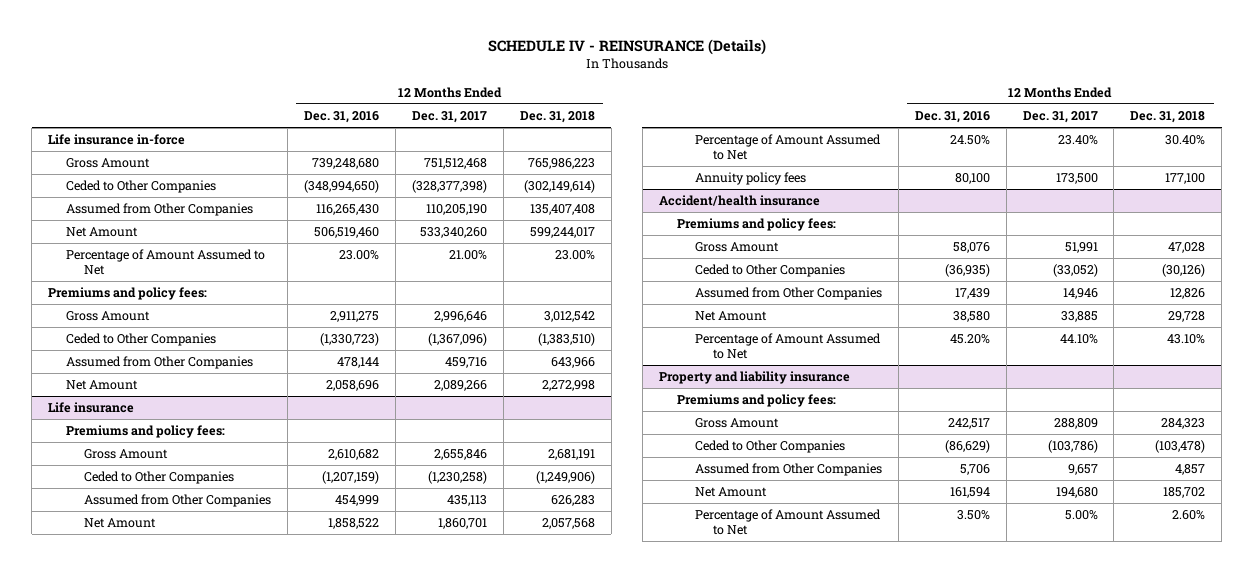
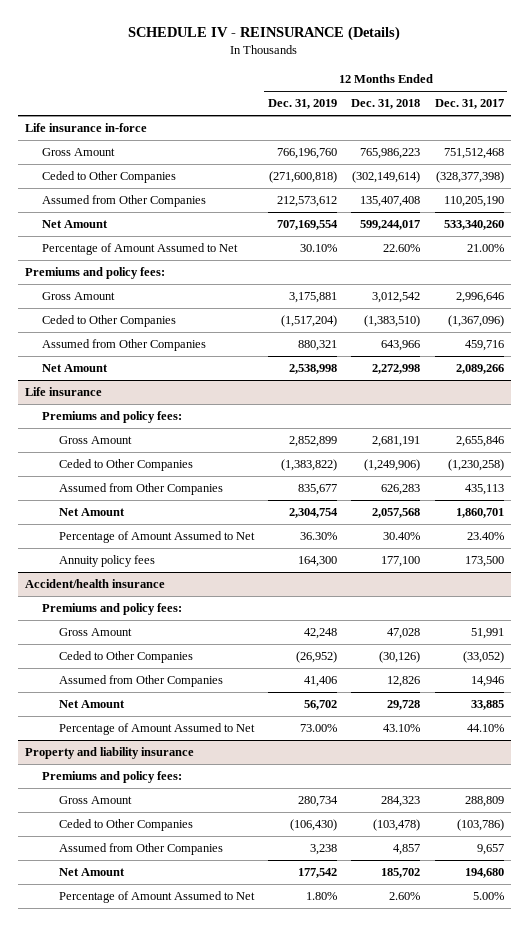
- | 12 Months Ended Dec. 31, 2016 | 12 Months Ended Dec. 31, 2017 | 12 Months Ended Dec. 31, 2018
+ | 12 Months Ended Dec. 31, 2019 | 12 Months Ended Dec. 31, 2018 | 12 Months Ended Dec. 31, 2017
- Percentage of Amount Assumed to Net | 23.00% | 21.00% | 23.00%
+ Percentage of Amount Assumed to Net | 30.10% | 22.60% | 21.00%

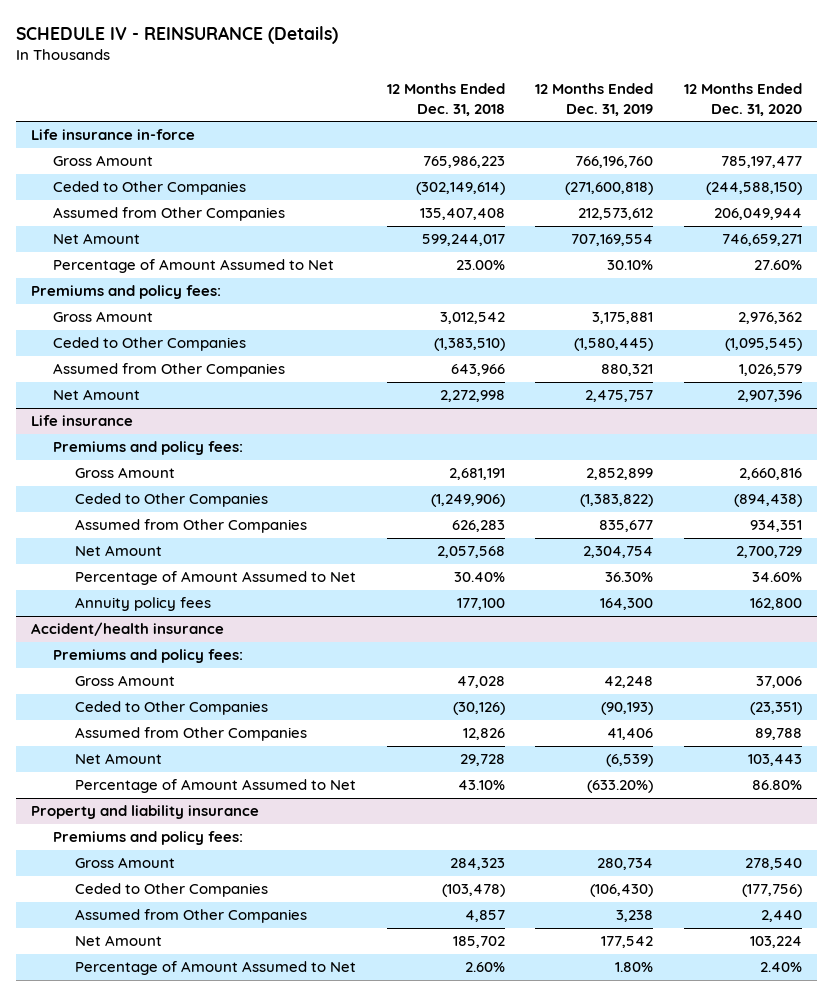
- | 12 Months Ended Dec. 31, 2019 | 12 Months Ended Dec. 31, 2018 | 12 Months Ended Dec. 31, 2017
+ | 12 Months Ended Dec. 31, 2018 | 12 Months Ended Dec. 31, 2019 | 12 Months Ended Dec. 31, 2020
- Percentage of Amount Assumed to Net | 30.10% | 22.60% | 21.00%
+ Percentage of Amount Assumed to Net | 23.00% | 30.10% | 27.60%
- Ceded to Other Companies | (1,517,204) | (1,383,510) | (1,367,096)
+ Ceded to Other Companies | (1,383,510) | (1,580,445) | (1,095,545)
- Net Amount | 2,538,998 | 2,272,998 | 2,089,266
+ Net Amount | 2,272,998 | 2,475,757 | 2,907,396
@ Accident/health insurance
- Ceded to Other Companies | (26,952) | (30,126) | (33,052)
+ Ceded to Other Companies | (30,126) | (90,193) | (23,351)
- Net Amount | 56,702 | 29,728 | 33,885
- Percentage of Amount Assumed to Net | 73.00% | 43.10% | 44.10%
+ Net Amount | 29,728 | (6,539) | 103,443
+ Percentage of Amount Assumed to Net | 43.10% | (633.20%) | 86.80%

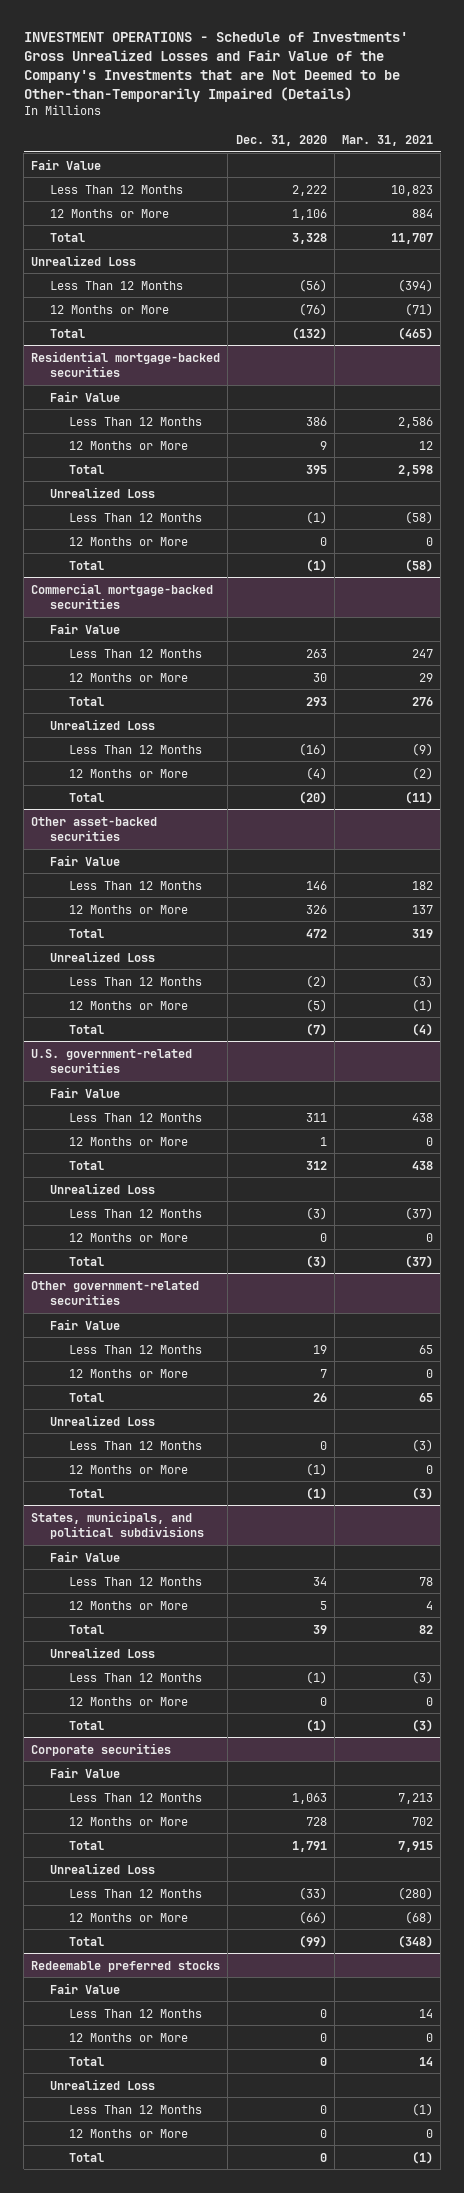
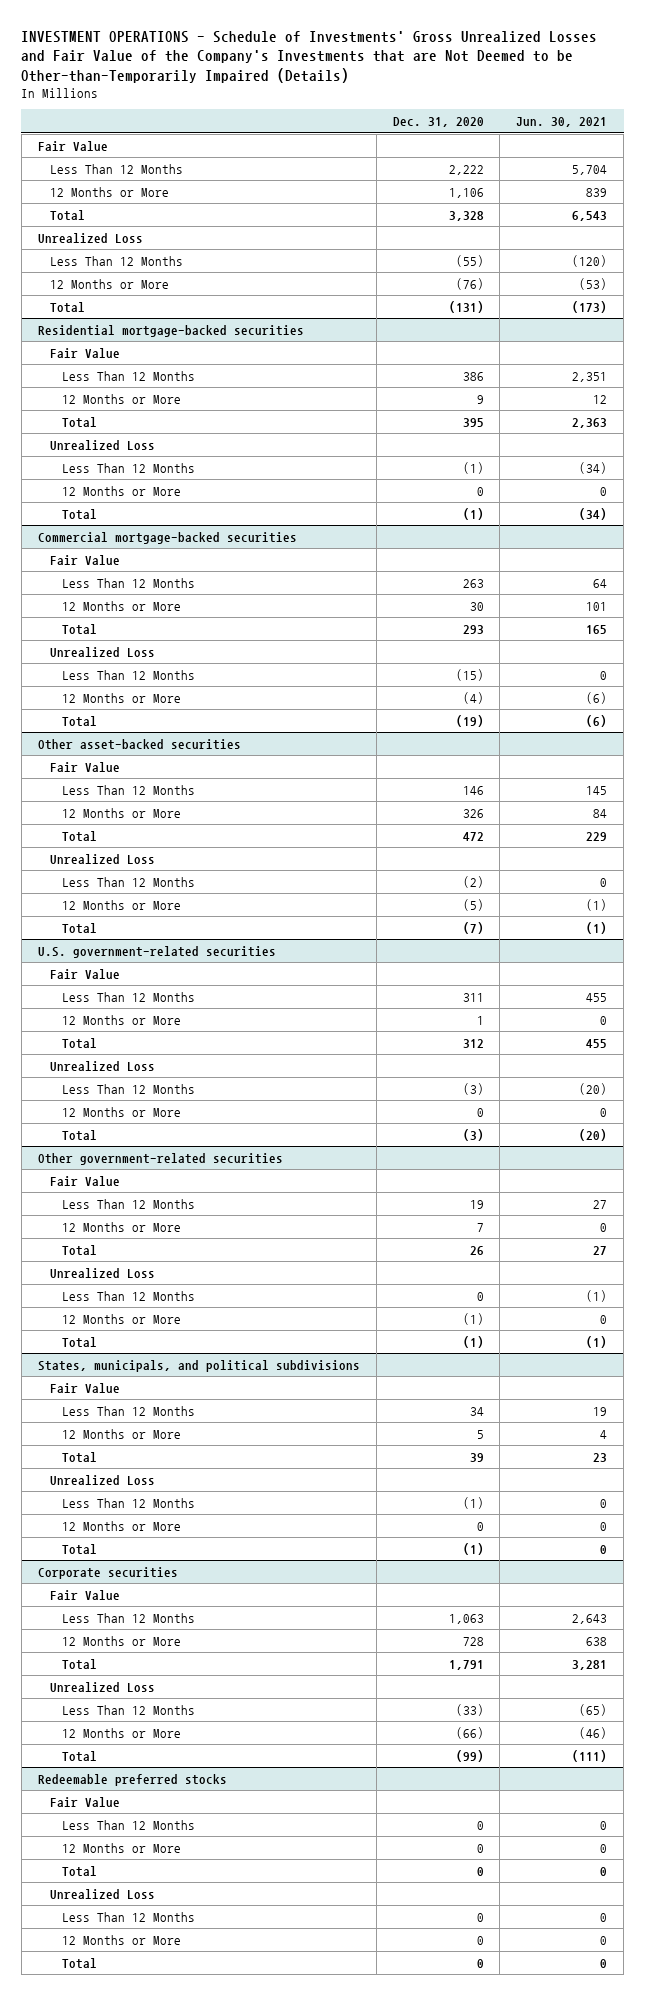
- | Dec. 31, 2020 | Mar. 31, 2021
+ | Dec. 31, 2020 | Jun. 30, 2021
- Less Than 12 Months | (56) | (394)
+ Less Than 12 Months | (55) | (120)
- Total | (132) | (465)
+ Total | (131) | (173)
@ Commercial mortgage-backed securities
- Less Than 12 Months | (16) | (9)
+ Less Than 12 Months | (15) | 0
- Total | (20) | (11)
+ Total | (19) | (6)

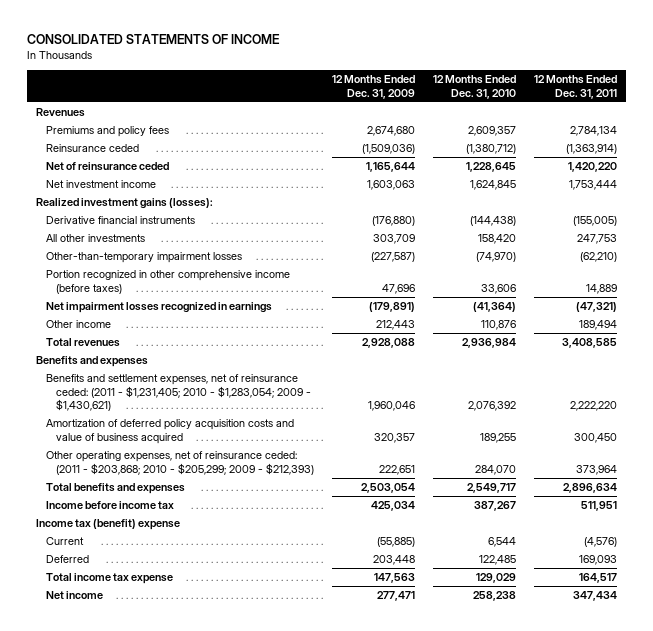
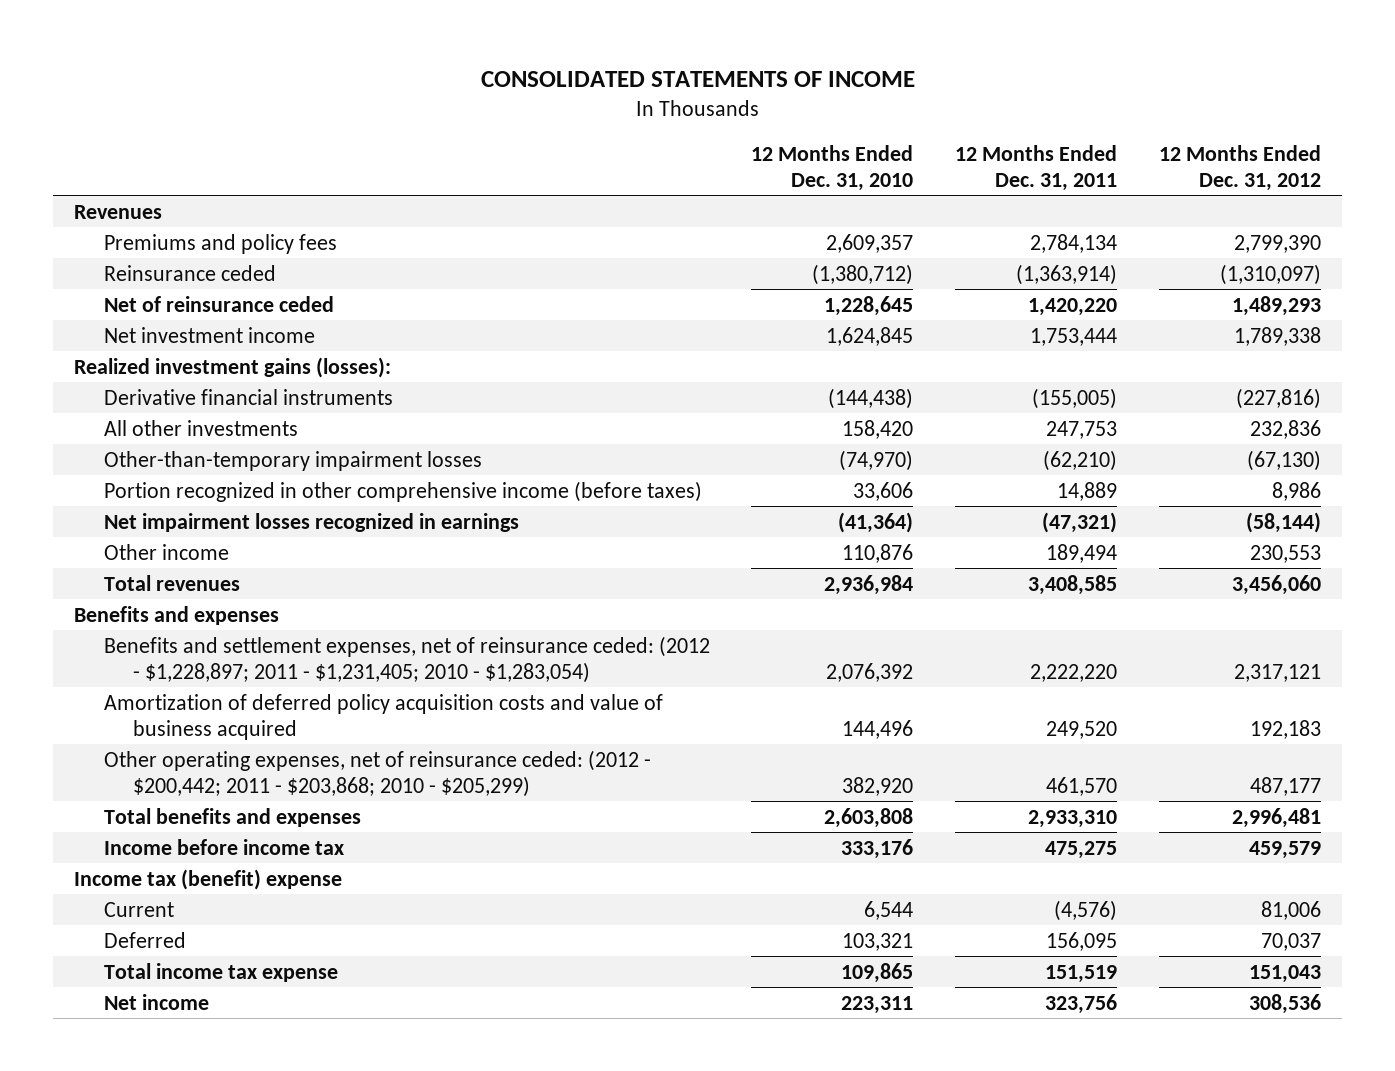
- | 12 Months Ended Dec. 31, 2009 | 12 Months Ended Dec. 31, 2010 | 12 Months Ended Dec. 31, 2011
+ | 12 Months Ended Dec. 31, 2010 | 12 Months Ended Dec. 31, 2011 | 12 Months Ended Dec. 31, 2012
- Benefits and settlement expenses, net of reinsurance ceded: (2011 - $1,231,405; 2010 - $1,283,054; 2009 - $1,430,621) | 1,960,046 | 2,076,392 | 2,222,220
- Amortization of deferred policy acquisition costs and value of business acquired | 320,357 | 189,255 | 300,450
- Other operating expenses, net of reinsurance ceded: (2011 - $203,868; 2010 - $205,299; 2009 - $212,393) | 222,651 | 284,070 | 373,964
- Total benefits and expenses | 2,503,054 | 2,549,717 | 2,896,634
- Income before income tax | 425,034 | 387,267 | 511,951
+ Benefits and settlement expenses, net of reinsurance ceded: (2012 - $1,228,897; 2011 - $1,231,405; 2010 - $1,283,054) | 2,076,392 | 2,222,220 | 2,317,121
+ Amortization of deferred policy acquisition costs and value of business acquired | 144,496 | 249,520 | 192,183
+ Other operating expenses, net of reinsurance ceded: (2012 - $200,442; 2011 - $203,868; 2010 - $205,299) | 382,920 | 461,570 | 487,177
+ Total benefits and expenses | 2,603,808 | 2,933,310 | 2,996,481
+ Income before income tax | 333,176 | 475,275 | 459,579
- Deferred | 203,448 | 122,485 | 169,093
- Total income tax expense | 147,563 | 129,029 | 164,517
- Net income | 277,471 | 258,238 | 347,434
+ Deferred | 103,321 | 156,095 | 70,037
+ Total income tax expense | 109,865 | 151,519 | 151,043
+ Net income | 223,311 | 323,756 | 308,536

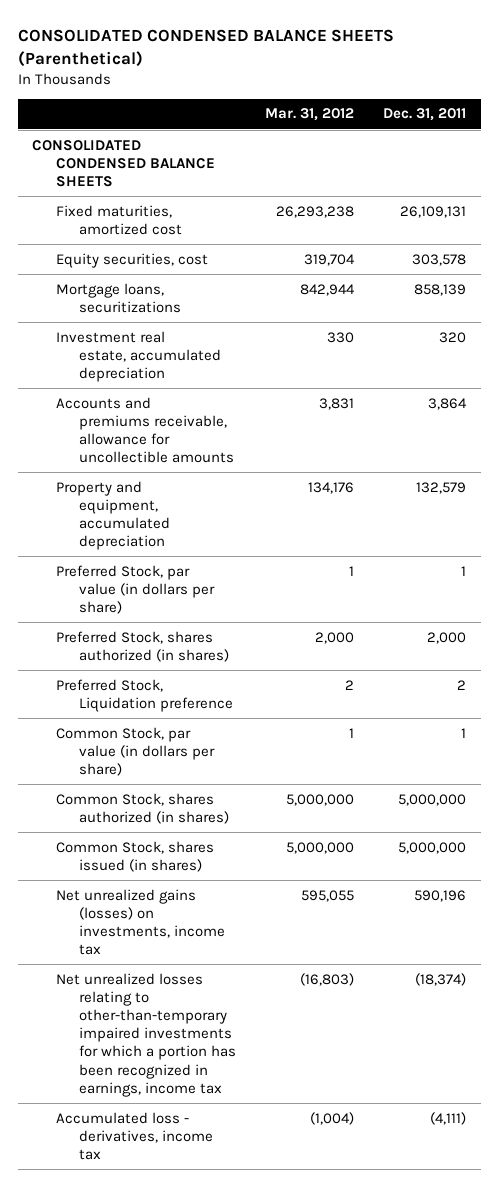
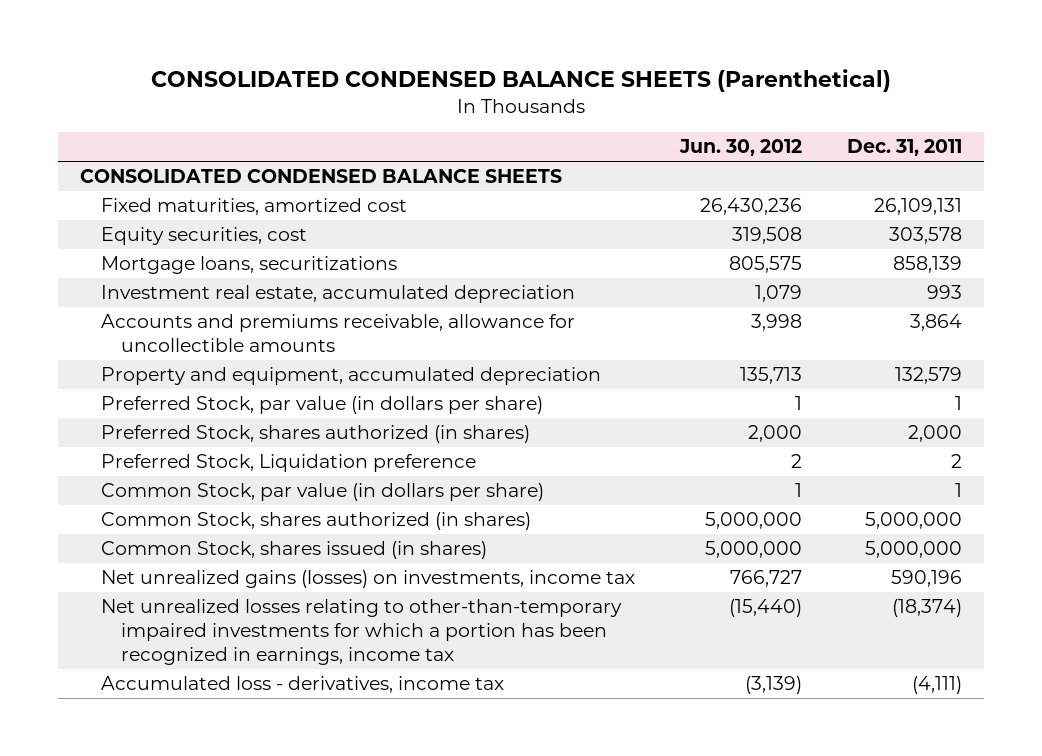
- | Mar. 31, 2012 | Dec. 31, 2011
+ | Jun. 30, 2012 | Dec. 31, 2011
- Investment real estate, accumulated depreciation | 330 | 320
+ Investment real estate, accumulated depreciation | 1,079 | 993

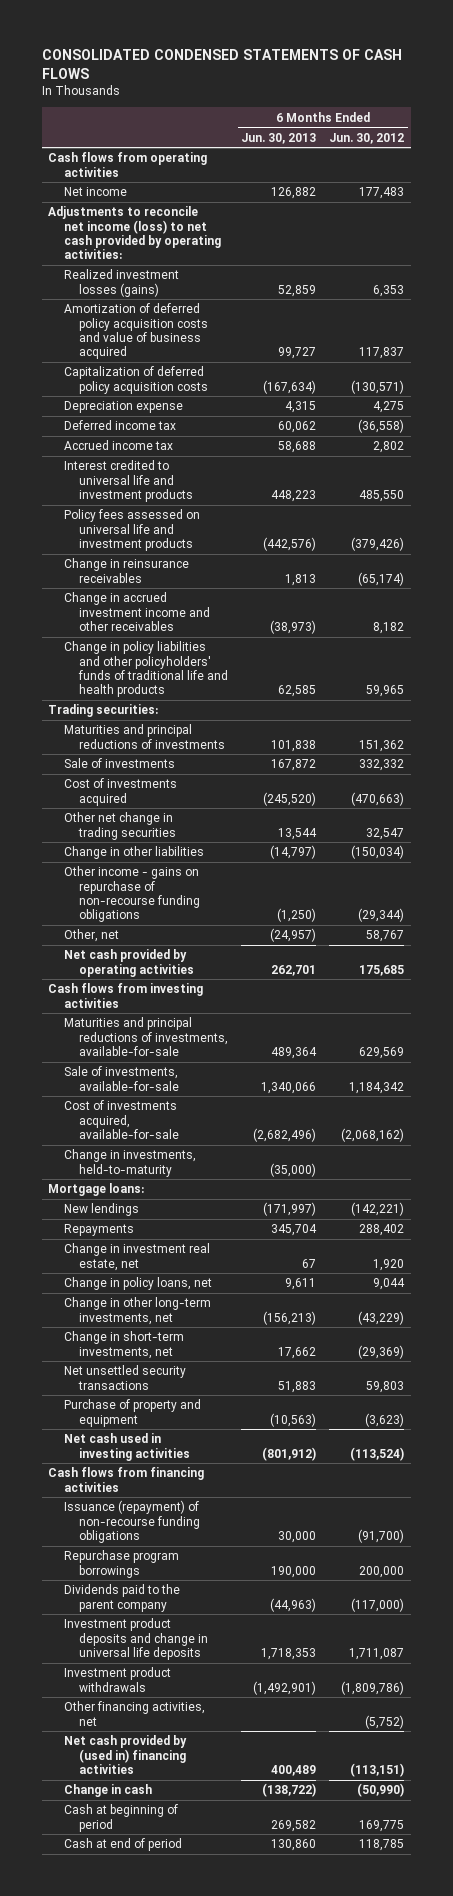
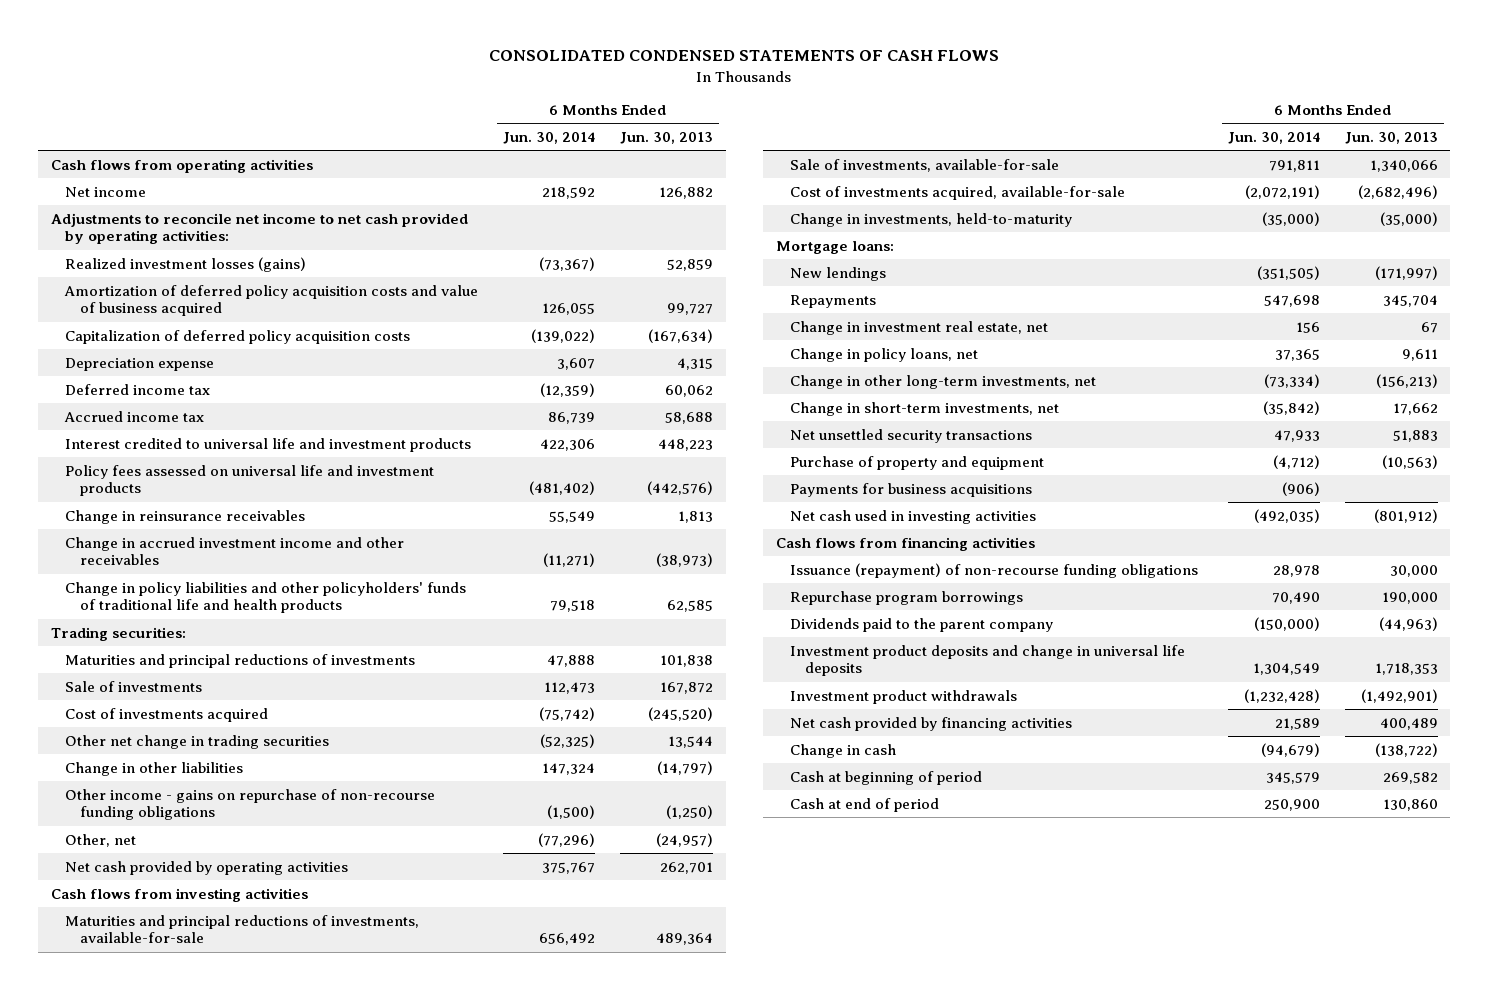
- | 6 Months Ended Jun. 30, 2013 | 6 Months Ended Jun. 30, 2012
+ | 6 Months Ended Jun. 30, 2014 | 6 Months Ended Jun. 30, 2013
- Adjustments to reconcile net income (loss) to net cash provided by operating activities:
+ Adjustments to reconcile net income to net cash provided by operating activities:
+ Payments for business acquisitions | (906) |
- Other financing activities, net | | (5,752)
- Net cash provided by (used in) financing activities | 400,489 | (113,151)
+ Net cash provided by financing activities | 21,589 | 400,489

